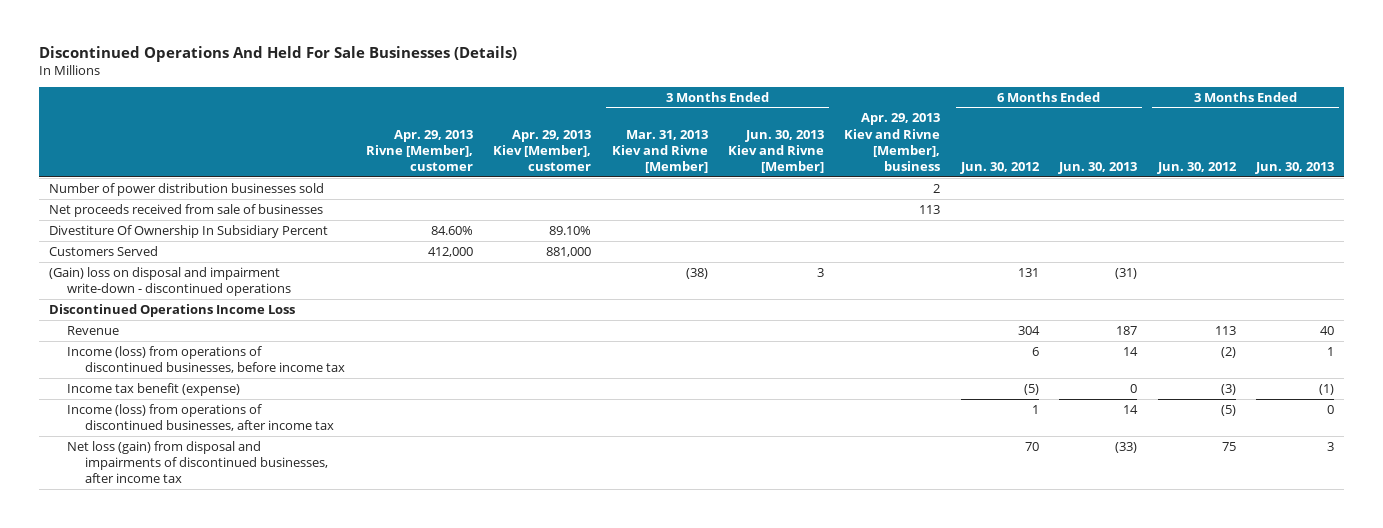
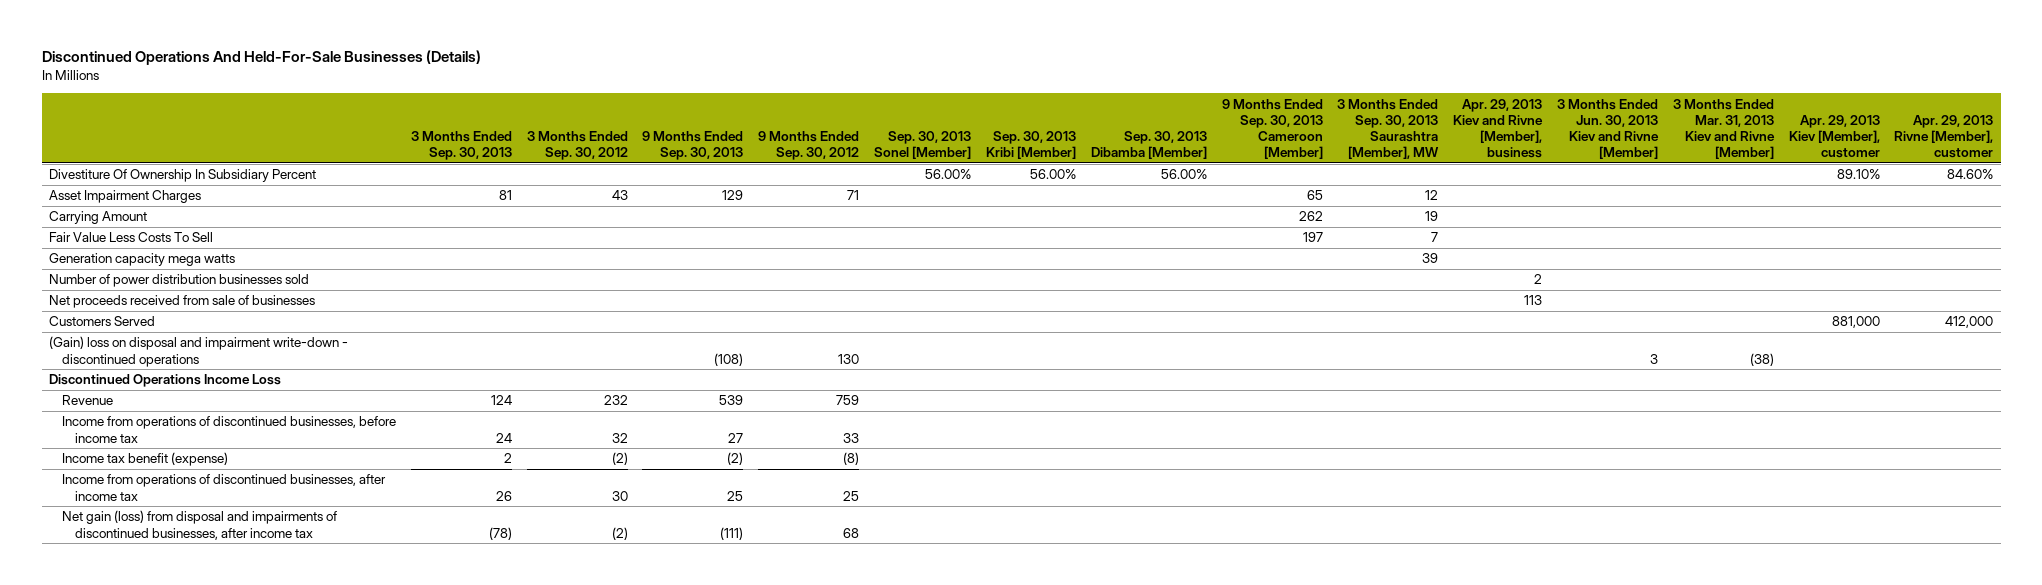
- Discontinued Operations And Held For Sale Businesses (Details)
+ Discontinued Operations And Held-For-Sale Businesses (Details)
- | Apr. 29, 2013 Rivne [Member], customer | Apr. 29, 2013 Kiev [Member], customer | 3 Months Ended Mar. 31, 2013 Kiev and Rivne [Member] | 3 Months Ended Jun. 30, 2013 Kiev and Rivne [Member] | Apr. 29, 2013 Kiev and Rivne [Member], business | 6 Months Ended Jun. 30, 2012 | 6 Months Ended Jun. 30, 2013 | 3 Months Ended Jun. 30, 2012 | 3 Months Ended Jun. 30, 2013
+ | 3 Months Ended Sep. 30, 2013 | 3 Months Ended Sep. 30, 2012 | 9 Months Ended Sep. 30, 2013 | 9 Months Ended Sep. 30, 2012 | Sep. 30, 2013 Sonel [Member] | Sep. 30, 2013 Kribi [Member] | Sep. 30, 2013 Dibamba [Member] | 9 Months Ended Sep. 30, 2013 Cameroon [Member] | 3 Months Ended Sep. 30, 2013 Saurashtra [Member], MW | Apr. 29, 2013 Kiev and Rivne [Member], business | 3 Months Ended Jun. 30, 2013 Kiev and Rivne [Member] | 3 Months Ended Mar. 31, 2013 Kiev and Rivne [Member] | Apr. 29, 2013 Kiev [Member], customer | Apr. 29, 2013 Rivne [Member], customer
moved up: Divestiture Of Ownership In Subsidiary Percent | | | | | 56.00% | 56.00% | 56.00% | | | | | | 89.10% | 84.60%
+ Asset Impairment Charges | 81 | 43 | 129 | 71 | | | | 65 | 12 | | | | |
+ Carrying Amount | | | | | | | | 262 | 19 | | | | |
+ Fair Value Less Costs To Sell | | | | | | | | 197 | 7 | | | | |
+ Generation capacity mega watts | | | | | | | | | 39 | | | | |
- Income (loss) from operations of discontinued businesses, before income tax | | | | | | 6 | 14 | (2) | 1
+ Income from operations of discontinued businesses, before income tax | 24 | 32 | 27 | 33 | | | | | | | | | |
- Income (loss) from operations of discontinued businesses, after income tax | | | | | | 1 | 14 | (5) | 0
- Net loss (gain) from disposal and impairments of discontinued businesses, after income tax | | | | | | 70 | (33) | 75 | 3
+ Income from operations of discontinued businesses, after income tax | 26 | 30 | 25 | 25 | | | | | | | | | |
+ Net gain (loss) from disposal and impairments of discontinued businesses, after income tax | (78) | (2) | (111) | 68 | | | | | | | | | |

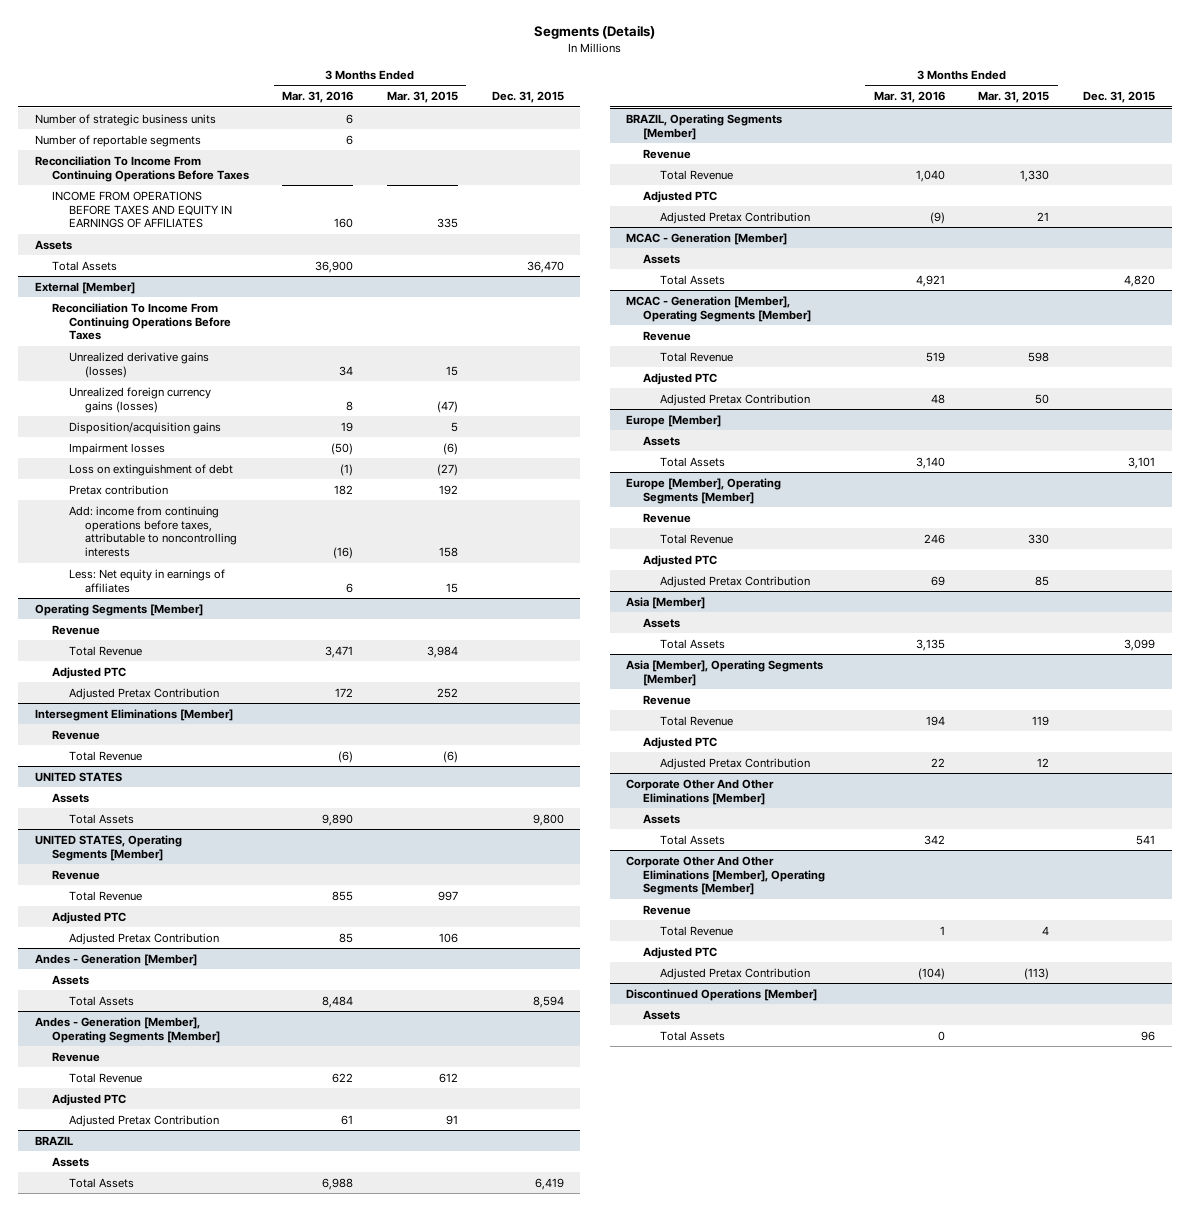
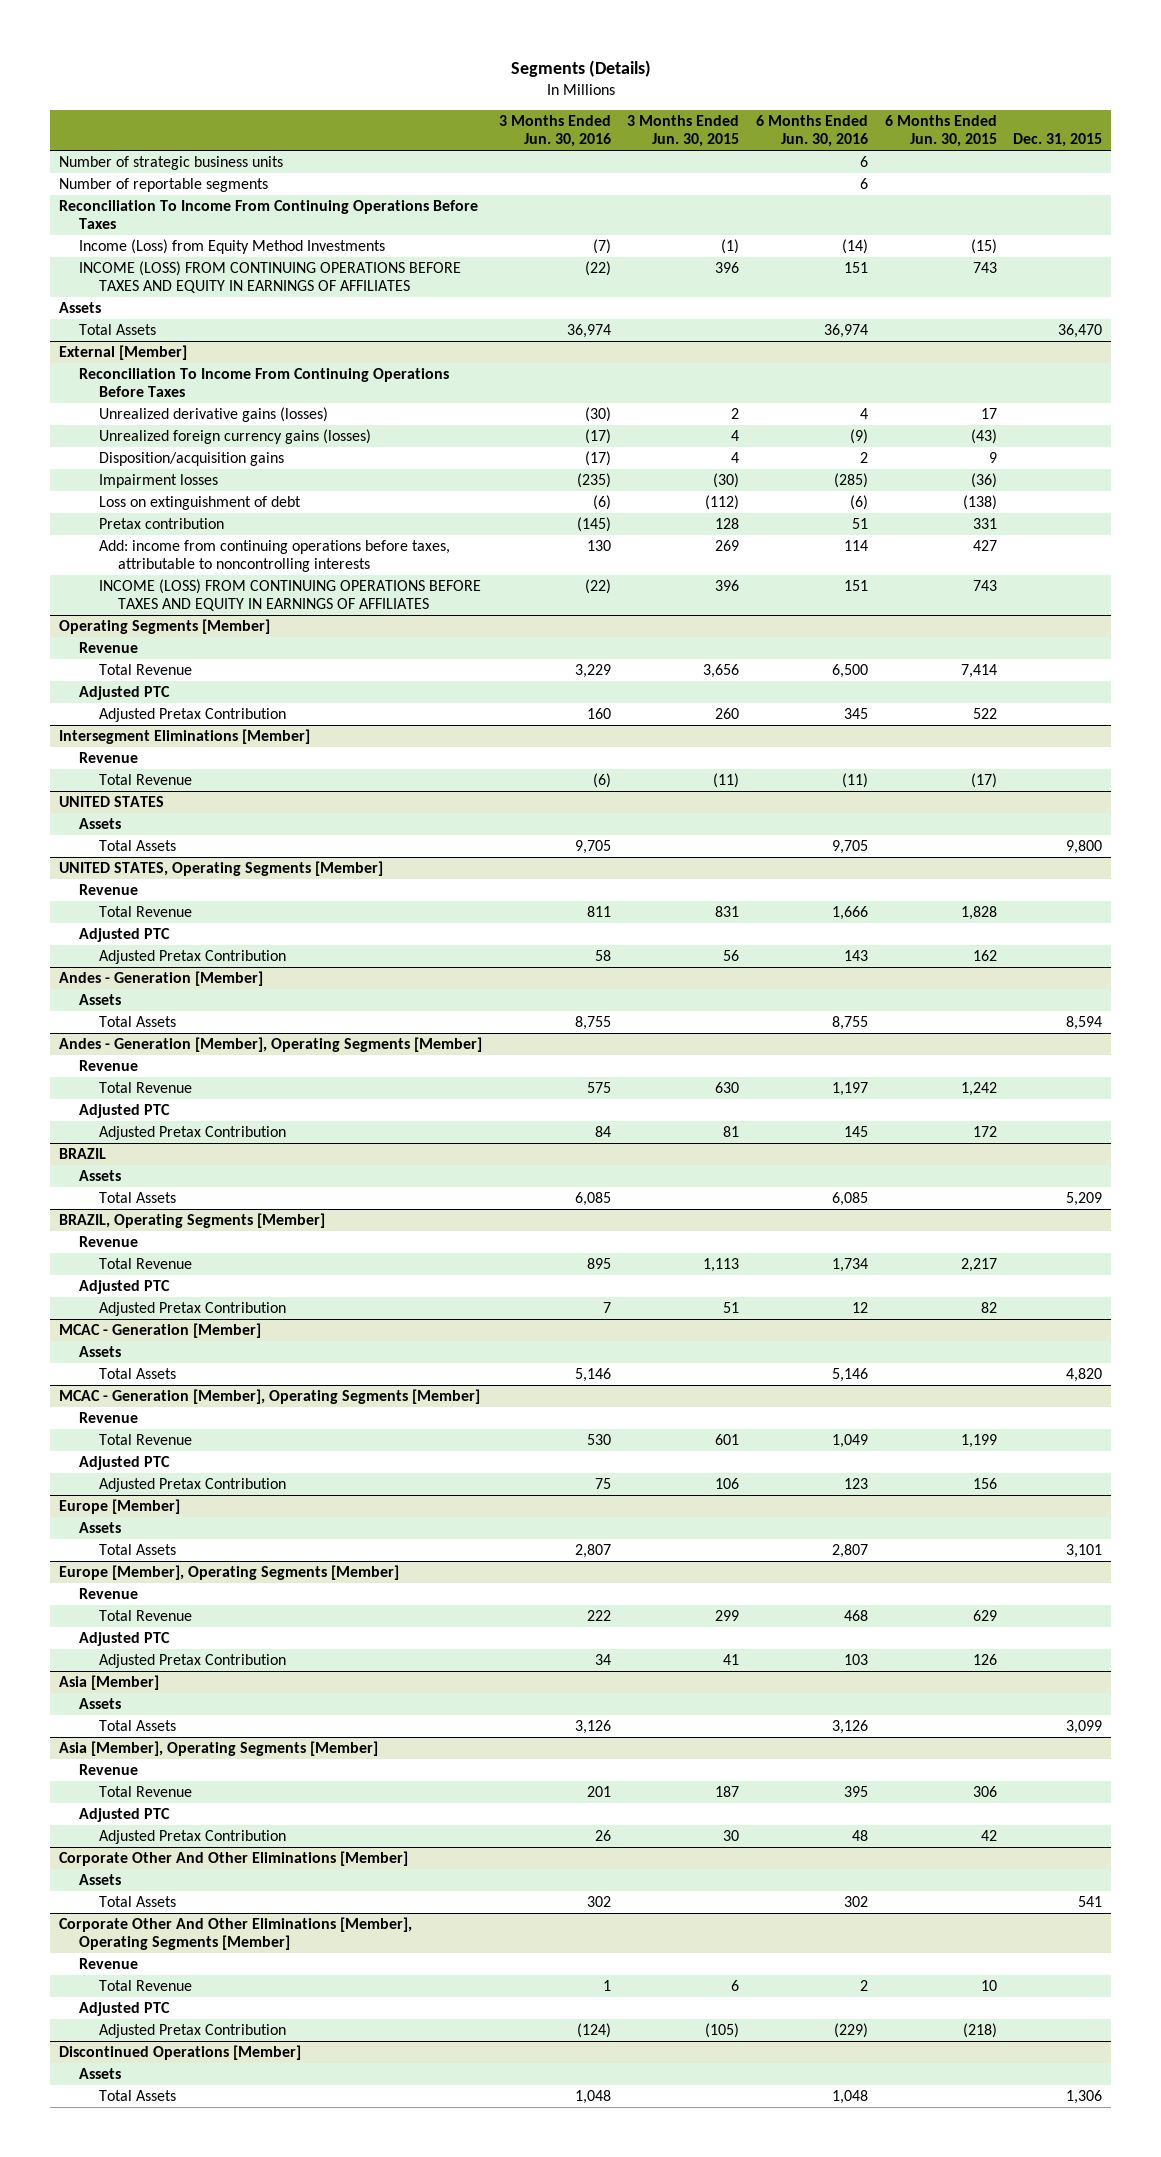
- | 3 Months Ended Mar. 31, 2016 | 3 Months Ended Mar. 31, 2015 | Dec. 31, 2015
+ | 3 Months Ended Jun. 30, 2016 | 3 Months Ended Jun. 30, 2015 | 6 Months Ended Jun. 30, 2016 | 6 Months Ended Jun. 30, 2015 | Dec. 31, 2015
- INCOME FROM OPERATIONS BEFORE TAXES AND EQUITY IN EARNINGS OF AFFILIATES | 160 | 335 |
+ Income (Loss) from Equity Method Investments | (7) | (1) | (14) | (15) |
+ INCOME (LOSS) FROM CONTINUING OPERATIONS BEFORE TAXES AND EQUITY IN EARNINGS OF AFFILIATES | (22) | 396 | 151 | 743 |
@ External [Member]
- Less: Net equity in earnings of affiliates | 6 | 15 |
+ INCOME (LOSS) FROM CONTINUING OPERATIONS BEFORE TAXES AND EQUITY IN EARNINGS OF AFFILIATES | (22) | 396 | 151 | 743 |
@ BRAZIL
- Total Assets | 6,988 | | 6,419
+ Total Assets | 6,085 | | 6,085 | | 5,209
@ Discontinued Operations [Member]
- Total Assets | 0 | | 96
+ Total Assets | 1,048 | | 1,048 | | 1,306

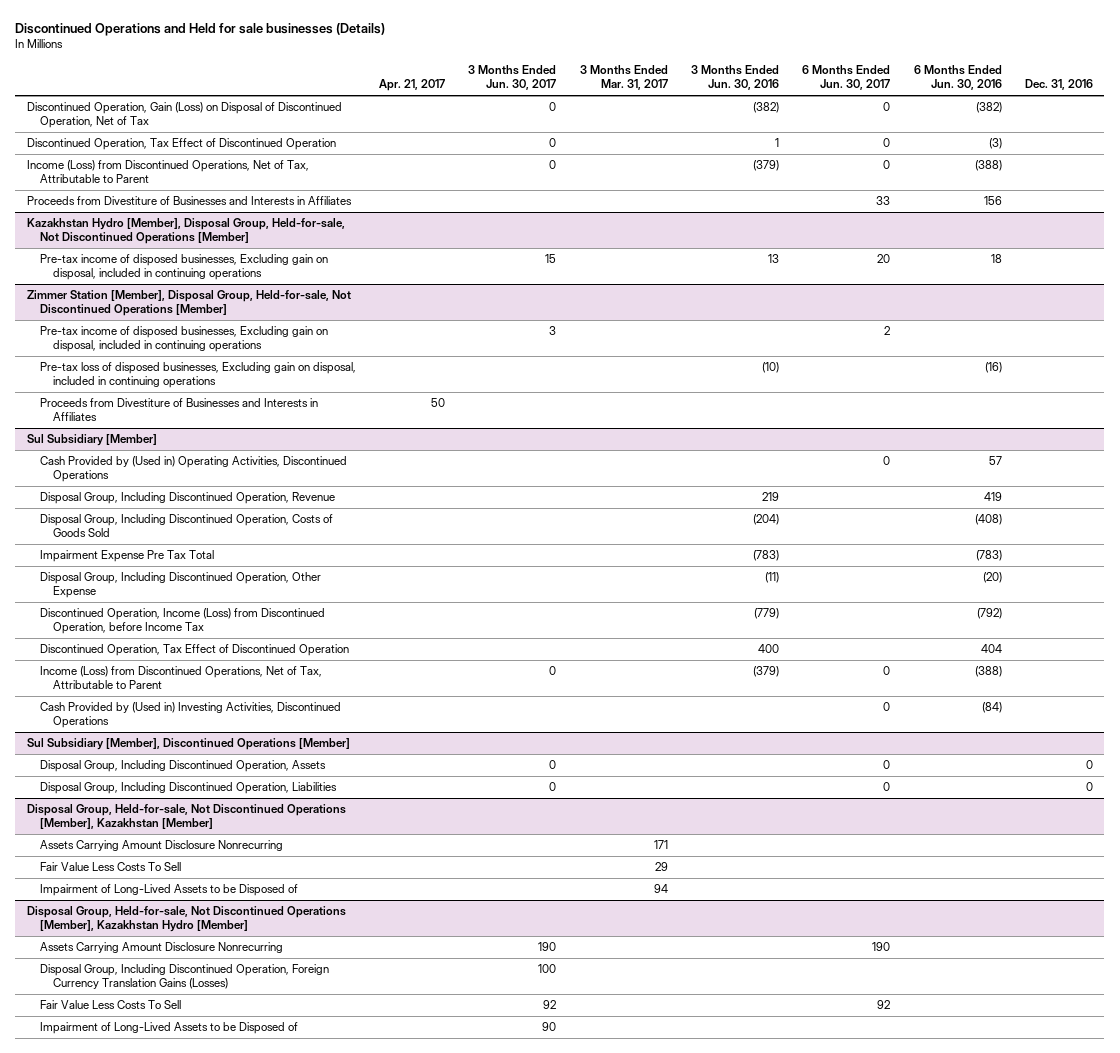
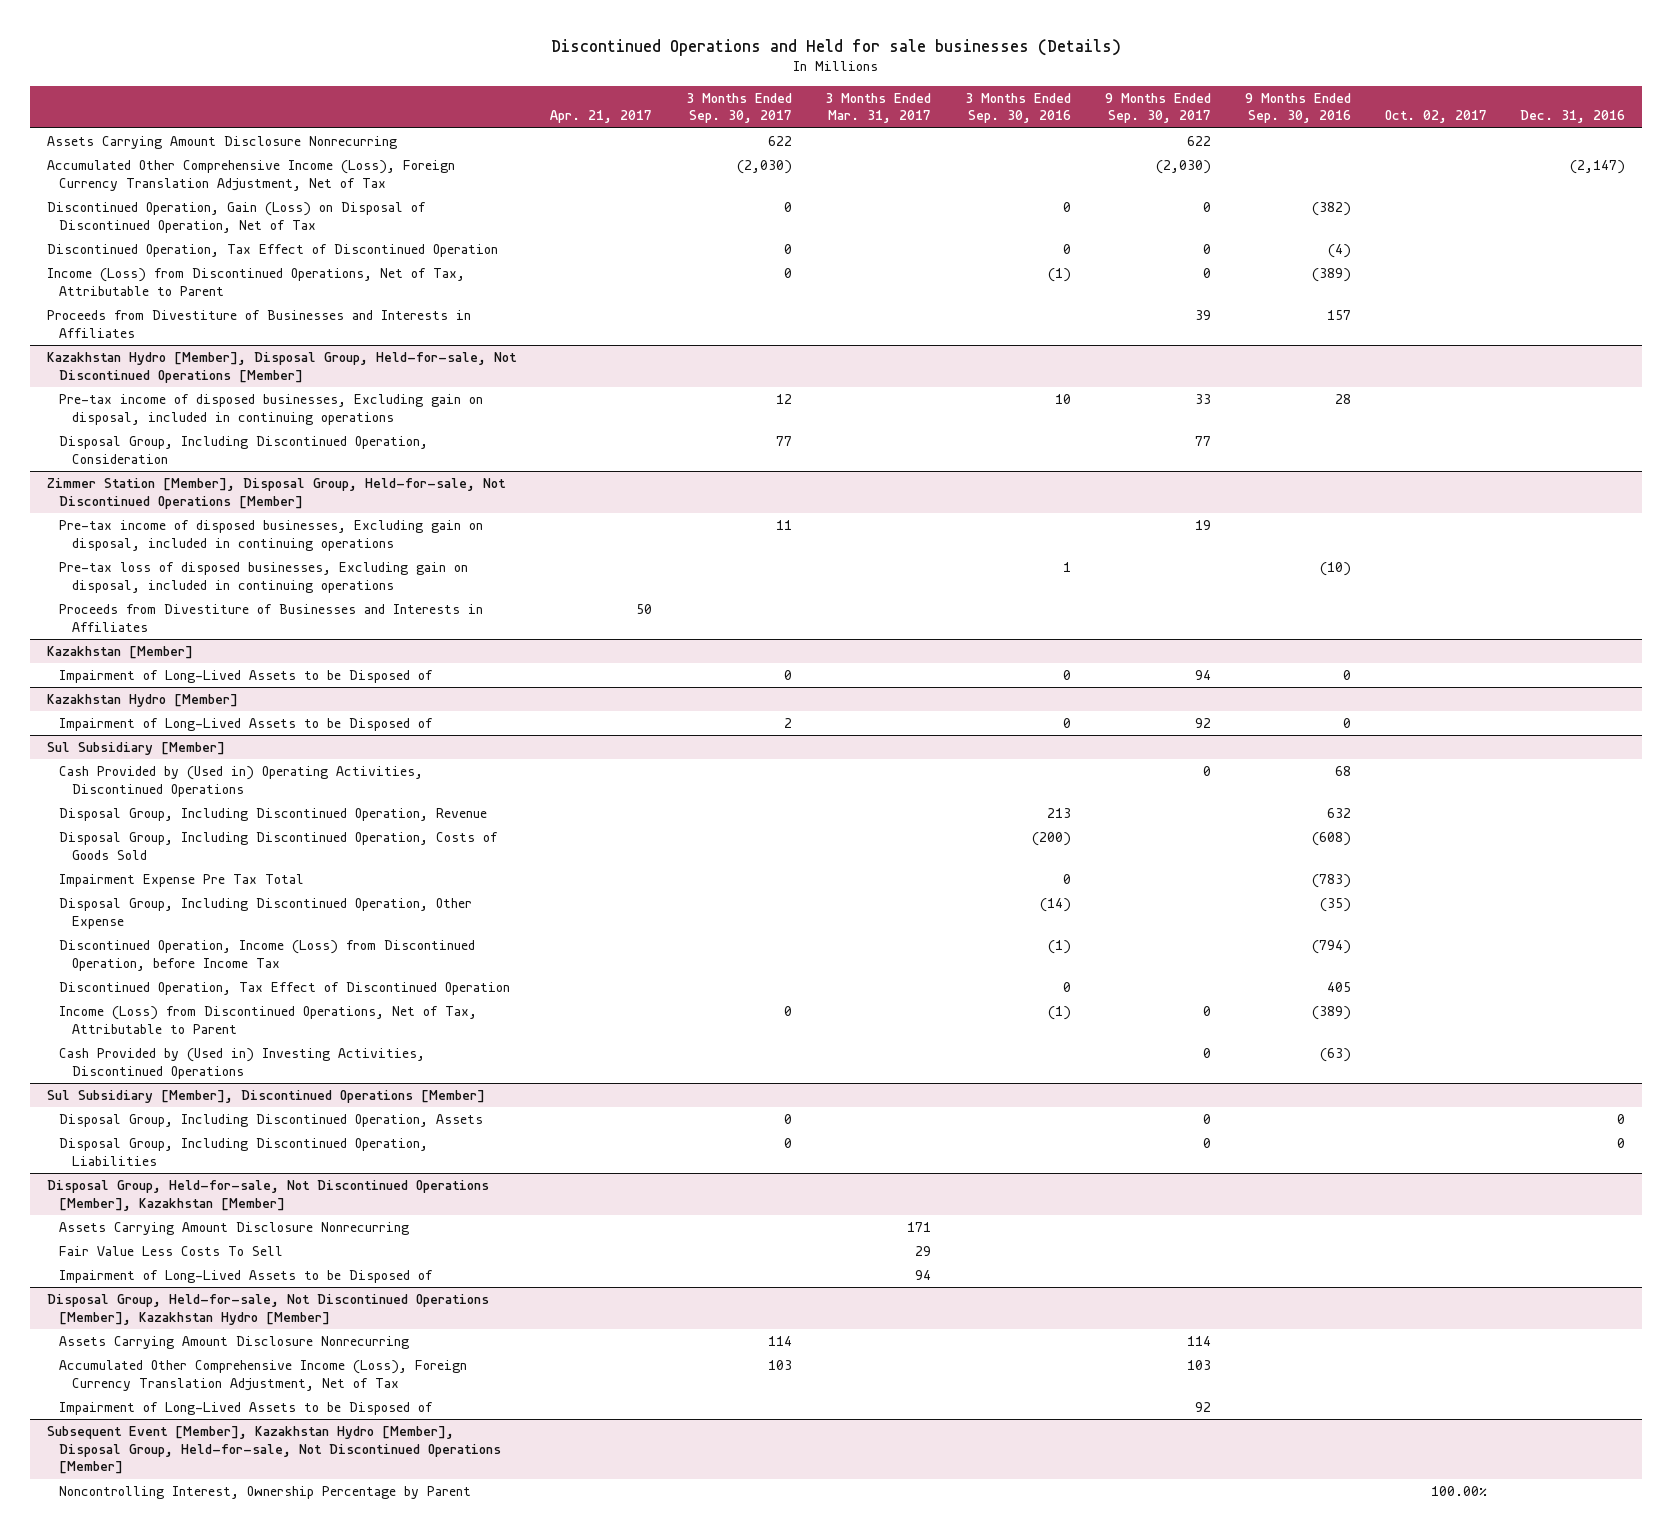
- | Apr. 21, 2017 | 3 Months Ended Jun. 30, 2017 | 3 Months Ended Mar. 31, 2017 | 3 Months Ended Jun. 30, 2016 | 6 Months Ended Jun. 30, 2017 | 6 Months Ended Jun. 30, 2016 | Dec. 31, 2016
+ | Apr. 21, 2017 | 3 Months Ended Sep. 30, 2017 | 3 Months Ended Mar. 31, 2017 | 3 Months Ended Sep. 30, 2016 | 9 Months Ended Sep. 30, 2017 | 9 Months Ended Sep. 30, 2016 | Oct. 02, 2017 | Dec. 31, 2016
+ Assets Carrying Amount Disclosure Nonrecurring | | 622 | | | 622 | | |
+ Accumulated Other Comprehensive Income (Loss), Foreign Currency Translation Adjustment, Net of Tax | | (2,030) | | | (2,030) | | | (2,147)
@ Kazakhstan Hydro [Member], Disposal Group, Held-for-sale, Not Discontinued Operations [Member]
+ Disposal Group, Including Discontinued Operation, Consideration | | 77 | | | 77 | | |
+ Kazakhstan [Member]
+ Impairment of Long-Lived Assets to be Disposed of | | 0 | | 0 | 94 | 0 | |
+ Kazakhstan Hydro [Member]
+ Impairment of Long-Lived Assets to be Disposed of | | 2 | | 0 | 92 | 0 | |
@ Disposal Group, Held-for-sale, Not Discontinued Operations [Member], Kazakhstan Hydro [Member]
- Disposal Group, Including Discontinued Operation, Foreign Currency Translation Gains (Losses) | | 100 | | | | |
- Fair Value Less Costs To Sell | | 92 | | | 92 | |
+ Accumulated Other Comprehensive Income (Loss), Foreign Currency Translation Adjustment, Net of Tax | | 103 | | | 103 | | |
+ Subsequent Event [Member], Kazakhstan Hydro [Member], Disposal Group, Held-for-sale, Not Discontinued Operations [Member]
+ Noncontrolling Interest, Ownership Percentage by Parent | | | | | | | 100.00% |

